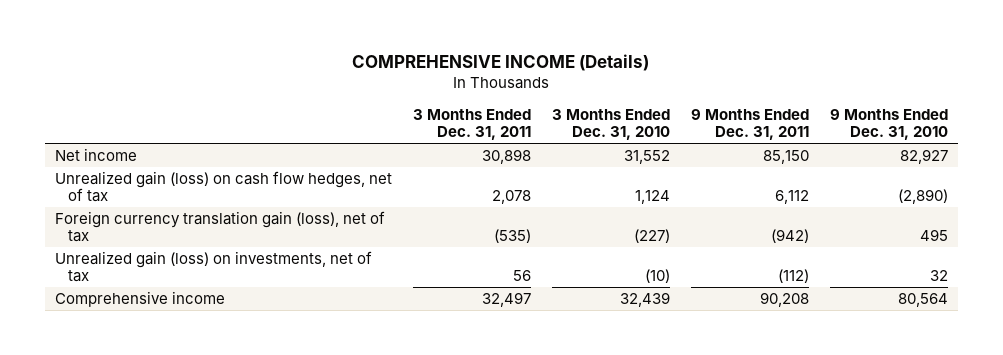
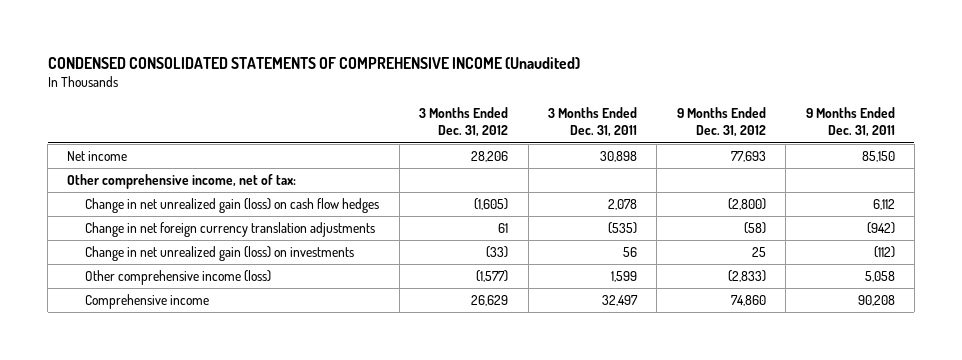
- COMPREHENSIVE INCOME (Details)
+ CONDENSED CONSOLIDATED STATEMENTS OF COMPREHENSIVE INCOME (Unaudited)
- | 3 Months Ended Dec. 31, 2011 | 3 Months Ended Dec. 31, 2010 | 9 Months Ended Dec. 31, 2011 | 9 Months Ended Dec. 31, 2010
+ | 3 Months Ended Dec. 31, 2012 | 3 Months Ended Dec. 31, 2011 | 9 Months Ended Dec. 31, 2012 | 9 Months Ended Dec. 31, 2011
- Unrealized gain (loss) on cash flow hedges, net of tax | 2,078 | 1,124 | 6,112 | (2,890)
- Foreign currency translation gain (loss), net of tax | (535) | (227) | (942) | 495
- Unrealized gain (loss) on investments, net of tax | 56 | (10) | (112) | 32
+ Other comprehensive income, net of tax:
+ Change in net unrealized gain (loss) on cash flow hedges | (1,605) | 2,078 | (2,800) | 6,112
+ Change in net foreign currency translation adjustments | 61 | (535) | (58) | (942)
+ Change in net unrealized gain (loss) on investments | (33) | 56 | 25 | (112)
+ Other comprehensive income (loss) | (1,577) | 1,599 | (2,833) | 5,058

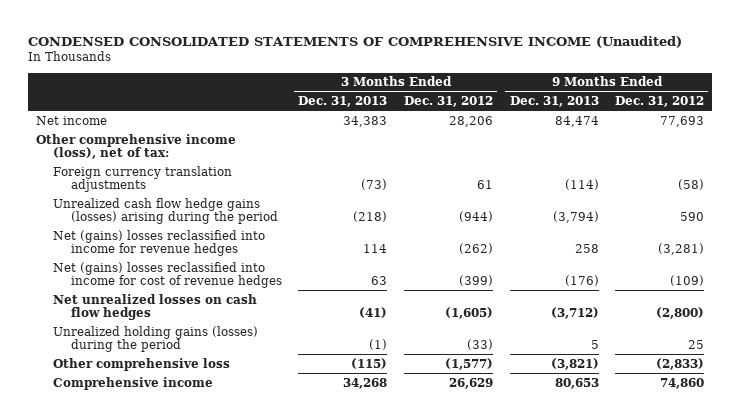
- | 3 Months Ended Dec. 31, 2012 | 3 Months Ended Dec. 31, 2011 | 9 Months Ended Dec. 31, 2012 | 9 Months Ended Dec. 31, 2011
+ | 3 Months Ended Dec. 31, 2013 | 3 Months Ended Dec. 31, 2012 | 9 Months Ended Dec. 31, 2013 | 9 Months Ended Dec. 31, 2012
- Other comprehensive income, net of tax:
- Change in net unrealized gain (loss) on cash flow hedges | (1,605) | 2,078 | (2,800) | 6,112
- Change in net foreign currency translation adjustments | 61 | (535) | (58) | (942)
- Change in net unrealized gain (loss) on investments | (33) | 56 | 25 | (112)
- Other comprehensive income (loss) | (1,577) | 1,599 | (2,833) | 5,058
+ Other comprehensive income (loss), net of tax:
+ Foreign currency translation adjustments | (73) | 61 | (114) | (58)
+ Unrealized cash flow hedge gains (losses) arising during the period | (218) | (944) | (3,794) | 590
+ Net (gains) losses reclassified into income for revenue hedges | 114 | (262) | 258 | (3,281)
+ Net (gains) losses reclassified into income for cost of revenue hedges | 63 | (399) | (176) | (109)
+ Net unrealized losses on cash flow hedges | (41) | (1,605) | (3,712) | (2,800)
+ Unrealized holding gains (losses) during the period | (1) | (33) | 5 | 25
+ Other comprehensive loss | (115) | (1,577) | (3,821) | (2,833)

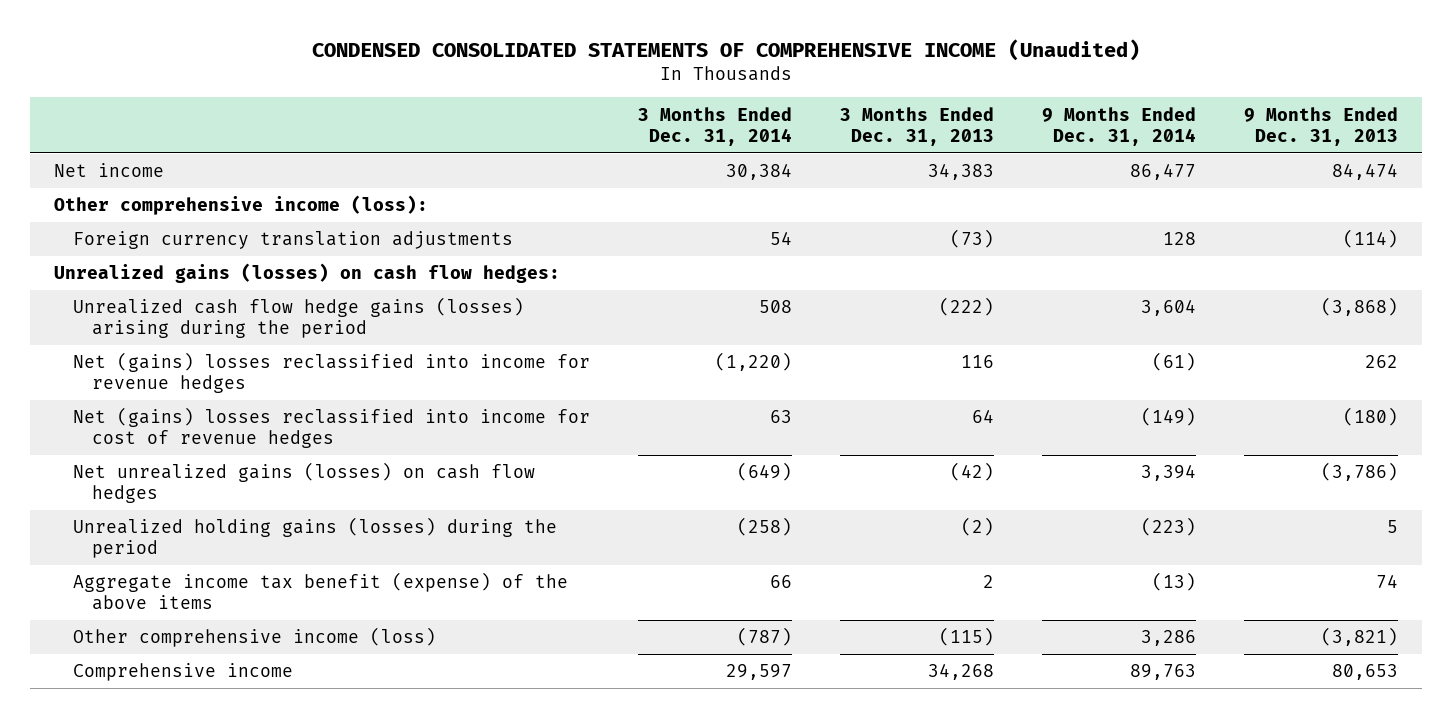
- | 3 Months Ended Dec. 31, 2013 | 3 Months Ended Dec. 31, 2012 | 9 Months Ended Dec. 31, 2013 | 9 Months Ended Dec. 31, 2012
+ | 3 Months Ended Dec. 31, 2014 | 3 Months Ended Dec. 31, 2013 | 9 Months Ended Dec. 31, 2014 | 9 Months Ended Dec. 31, 2013
- Other comprehensive income (loss), net of tax:
+ Other comprehensive income (loss):
- Unrealized cash flow hedge gains (losses) arising during the period | (218) | (944) | (3,794) | 590
- Net (gains) losses reclassified into income for revenue hedges | 114 | (262) | 258 | (3,281)
- Net (gains) losses reclassified into income for cost of revenue hedges | 63 | (399) | (176) | (109)
- Net unrealized losses on cash flow hedges | (41) | (1,605) | (3,712) | (2,800)
- Unrealized holding gains (losses) during the period | (1) | (33) | 5 | 25
- Other comprehensive loss | (115) | (1,577) | (3,821) | (2,833)
+ Unrealized gains (losses) on cash flow hedges:
+ Unrealized cash flow hedge gains (losses) arising during the period | 508 | (222) | 3,604 | (3,868)
+ Net (gains) losses reclassified into income for revenue hedges | (1,220) | 116 | (61) | 262
+ Net (gains) losses reclassified into income for cost of revenue hedges | 63 | 64 | (149) | (180)
+ Net unrealized gains (losses) on cash flow hedges | (649) | (42) | 3,394 | (3,786)
+ Unrealized holding gains (losses) during the period | (258) | (2) | (223) | 5
+ Aggregate income tax benefit (expense) of the above items | 66 | 2 | (13) | 74
+ Other comprehensive income (loss) | (787) | (115) | 3,286 | (3,821)

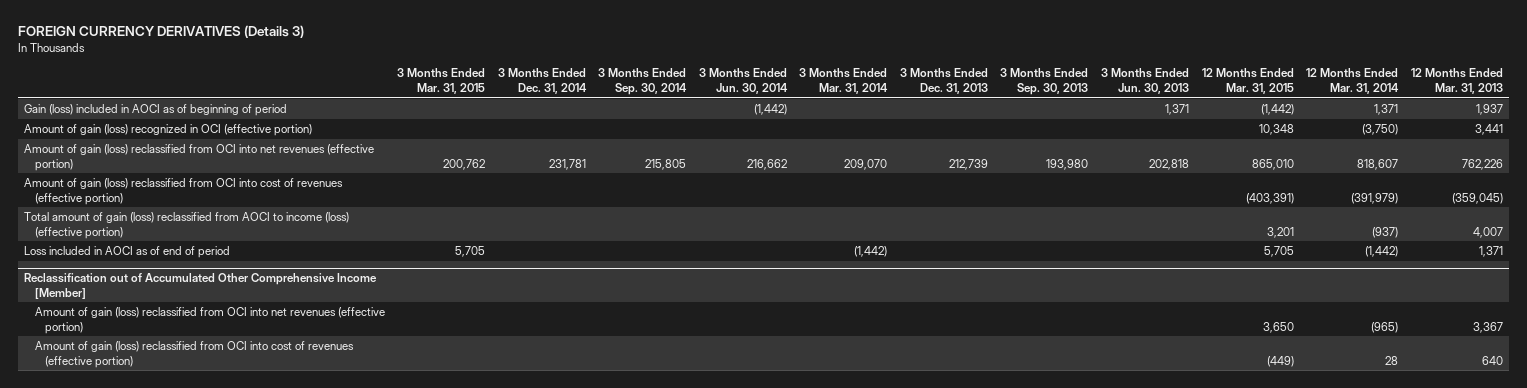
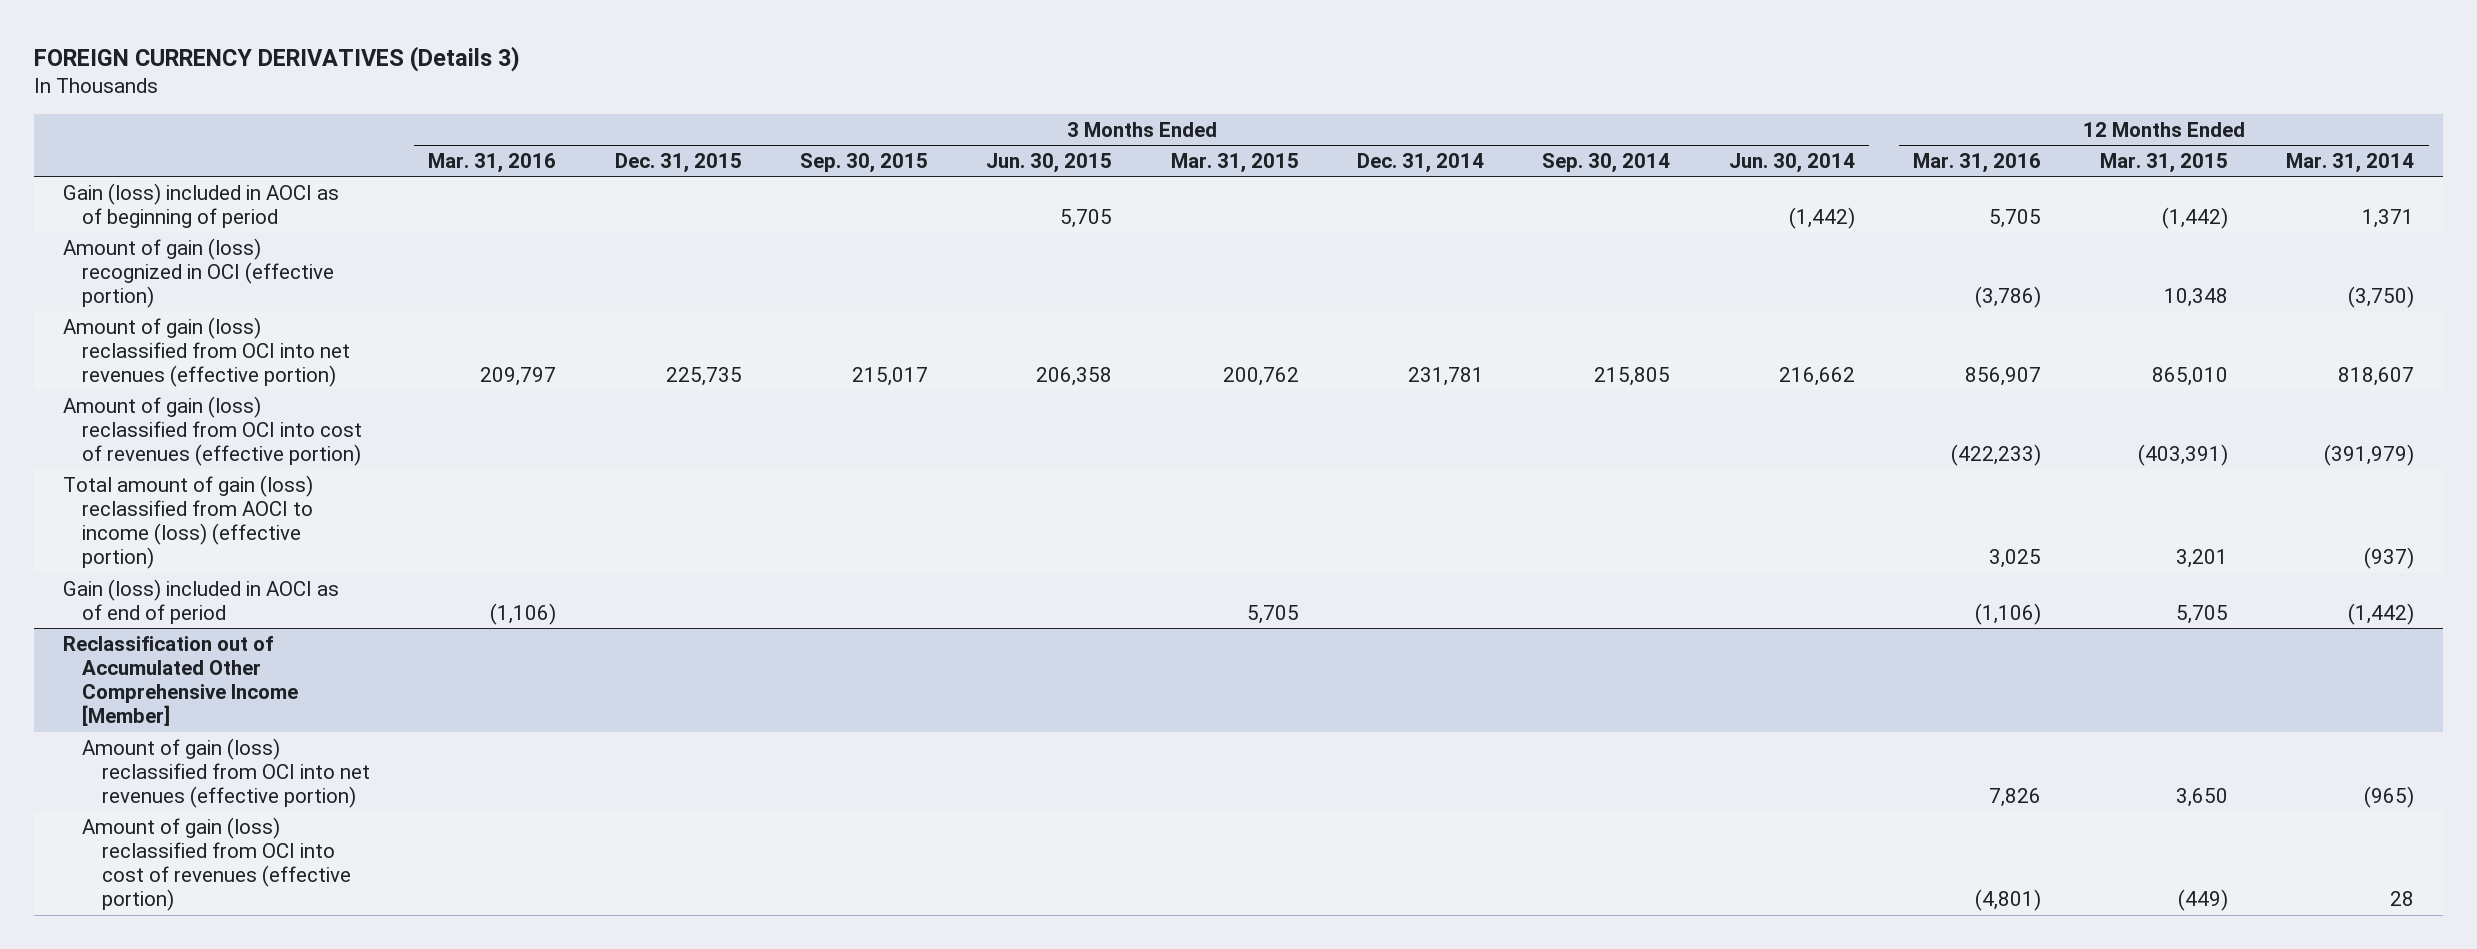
- | 3 Months Ended Mar. 31, 2015 | 3 Months Ended Dec. 31, 2014 | 3 Months Ended Sep. 30, 2014 | 3 Months Ended Jun. 30, 2014 | 3 Months Ended Mar. 31, 2014 | 3 Months Ended Dec. 31, 2013 | 3 Months Ended Sep. 30, 2013 | 3 Months Ended Jun. 30, 2013 | 12 Months Ended Mar. 31, 2015 | 12 Months Ended Mar. 31, 2014 | 12 Months Ended Mar. 31, 2013
+ | 3 Months Ended Mar. 31, 2016 | 3 Months Ended Dec. 31, 2015 | 3 Months Ended Sep. 30, 2015 | 3 Months Ended Jun. 30, 2015 | 3 Months Ended Mar. 31, 2015 | 3 Months Ended Dec. 31, 2014 | 3 Months Ended Sep. 30, 2014 | 3 Months Ended Jun. 30, 2014 | 12 Months Ended Mar. 31, 2016 | 12 Months Ended Mar. 31, 2015 | 12 Months Ended Mar. 31, 2014
- Loss included in AOCI as of end of period | 5,705 | | | | (1,442) | | | | 5,705 | (1,442) | 1,371
+ Gain (loss) included in AOCI as of end of period | (1,106) | | | | 5,705 | | | | (1,106) | 5,705 | (1,442)

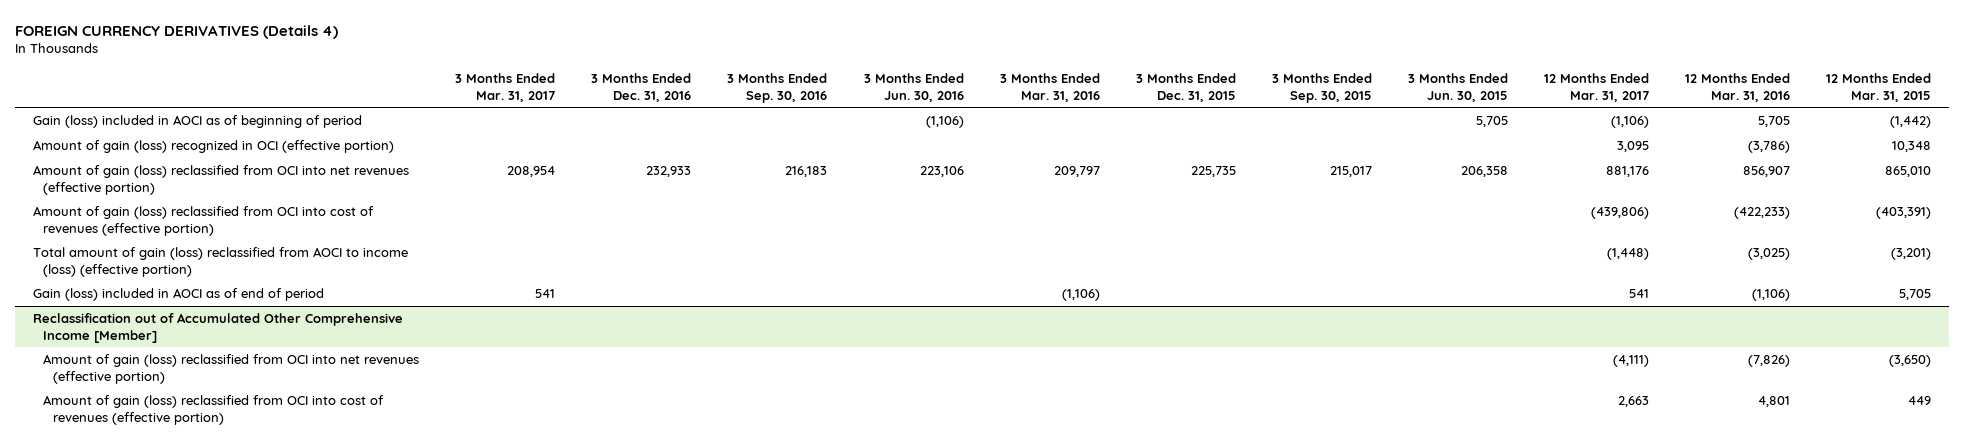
- FOREIGN CURRENCY DERIVATIVES (Details 3)
+ FOREIGN CURRENCY DERIVATIVES (Details 4)
- | 3 Months Ended Mar. 31, 2016 | 3 Months Ended Dec. 31, 2015 | 3 Months Ended Sep. 30, 2015 | 3 Months Ended Jun. 30, 2015 | 3 Months Ended Mar. 31, 2015 | 3 Months Ended Dec. 31, 2014 | 3 Months Ended Sep. 30, 2014 | 3 Months Ended Jun. 30, 2014 | 12 Months Ended Mar. 31, 2016 | 12 Months Ended Mar. 31, 2015 | 12 Months Ended Mar. 31, 2014
+ | 3 Months Ended Mar. 31, 2017 | 3 Months Ended Dec. 31, 2016 | 3 Months Ended Sep. 30, 2016 | 3 Months Ended Jun. 30, 2016 | 3 Months Ended Mar. 31, 2016 | 3 Months Ended Dec. 31, 2015 | 3 Months Ended Sep. 30, 2015 | 3 Months Ended Jun. 30, 2015 | 12 Months Ended Mar. 31, 2017 | 12 Months Ended Mar. 31, 2016 | 12 Months Ended Mar. 31, 2015
- Total amount of gain (loss) reclassified from AOCI to income (loss) (effective portion) | | | | | | | | | 3,025 | 3,201 | (937)
+ Total amount of gain (loss) reclassified from AOCI to income (loss) (effective portion) | | | | | | | | | (1,448) | (3,025) | (3,201)
@ Reclassification out of Accumulated Other Comprehensive Income [Member]
- Amount of gain (loss) reclassified from OCI into net revenues (effective portion) | | | | | | | | | 7,826 | 3,650 | (965)
- Amount of gain (loss) reclassified from OCI into cost of revenues (effective portion) | | | | | | | | | (4,801) | (449) | 28
+ Amount of gain (loss) reclassified from OCI into net revenues (effective portion) | | | | | | | | | (4,111) | (7,826) | (3,650)
+ Amount of gain (loss) reclassified from OCI into cost of revenues (effective portion) | | | | | | | | | 2,663 | 4,801 | 449

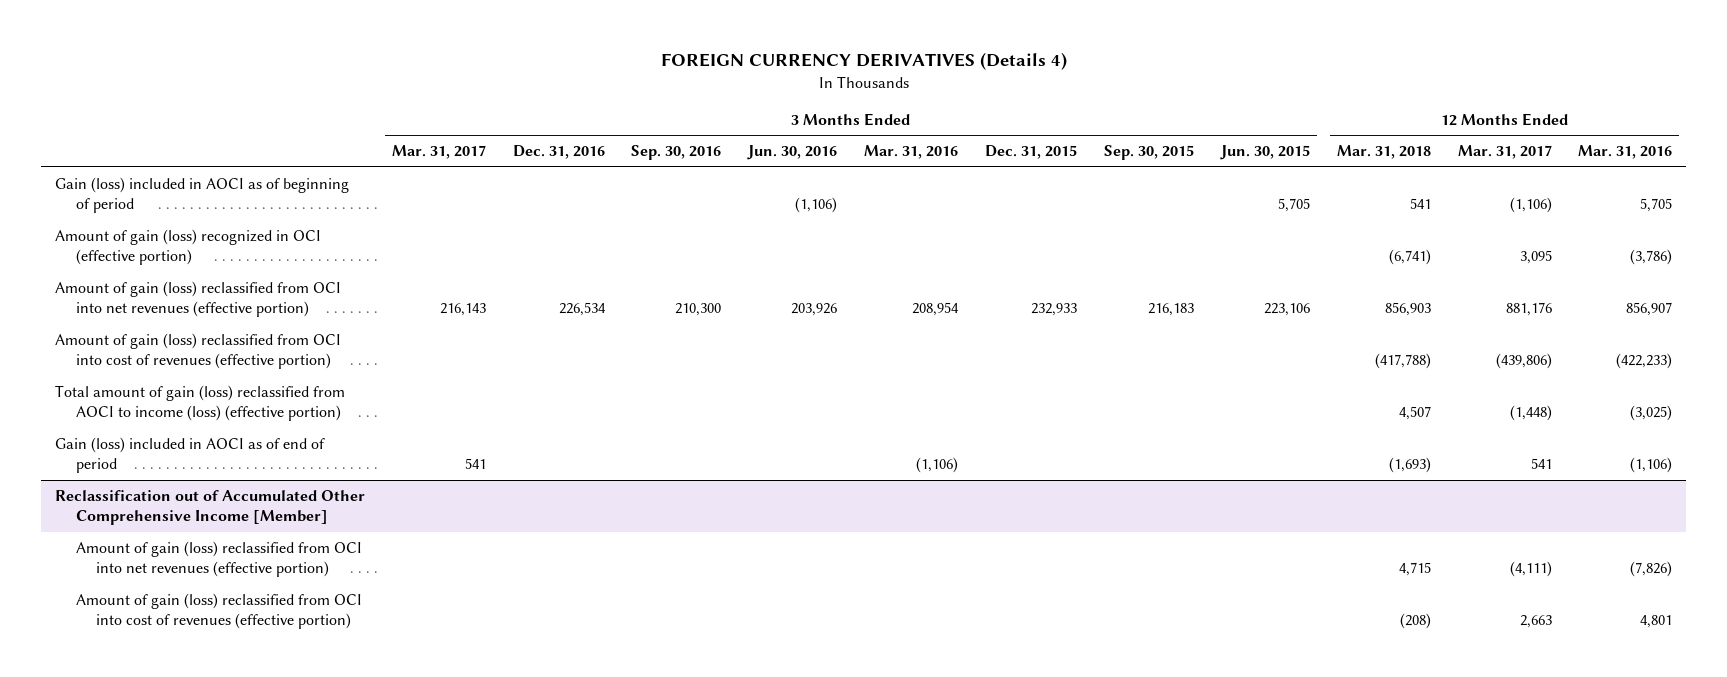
- | 3 Months Ended Mar. 31, 2017 | 3 Months Ended Dec. 31, 2016 | 3 Months Ended Sep. 30, 2016 | 3 Months Ended Jun. 30, 2016 | 3 Months Ended Mar. 31, 2016 | 3 Months Ended Dec. 31, 2015 | 3 Months Ended Sep. 30, 2015 | 3 Months Ended Jun. 30, 2015 | 12 Months Ended Mar. 31, 2017 | 12 Months Ended Mar. 31, 2016 | 12 Months Ended Mar. 31, 2015
+ | 3 Months Ended Mar. 31, 2017 | 3 Months Ended Dec. 31, 2016 | 3 Months Ended Sep. 30, 2016 | 3 Months Ended Jun. 30, 2016 | 3 Months Ended Mar. 31, 2016 | 3 Months Ended Dec. 31, 2015 | 3 Months Ended Sep. 30, 2015 | 3 Months Ended Jun. 30, 2015 | 12 Months Ended Mar. 31, 2018 | 12 Months Ended Mar. 31, 2017 | 12 Months Ended Mar. 31, 2016
- Amount of gain (loss) reclassified from OCI into net revenues (effective portion) | 208,954 | 232,933 | 216,183 | 223,106 | 209,797 | 225,735 | 215,017 | 206,358 | 881,176 | 856,907 | 865,010
+ Amount of gain (loss) reclassified from OCI into net revenues (effective portion) | 216,143 | 226,534 | 210,300 | 203,926 | 208,954 | 232,933 | 216,183 | 223,106 | 856,903 | 881,176 | 856,907

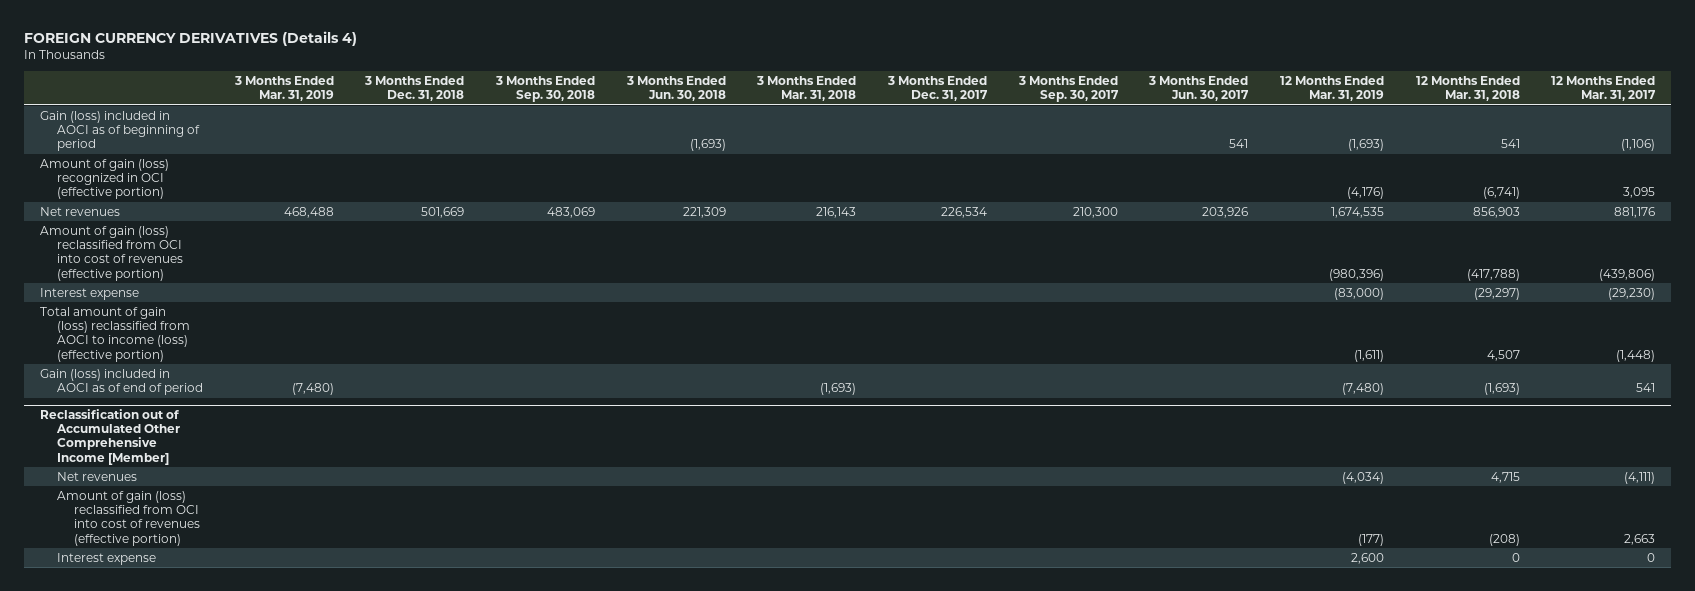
- | 3 Months Ended Mar. 31, 2017 | 3 Months Ended Dec. 31, 2016 | 3 Months Ended Sep. 30, 2016 | 3 Months Ended Jun. 30, 2016 | 3 Months Ended Mar. 31, 2016 | 3 Months Ended Dec. 31, 2015 | 3 Months Ended Sep. 30, 2015 | 3 Months Ended Jun. 30, 2015 | 12 Months Ended Mar. 31, 2018 | 12 Months Ended Mar. 31, 2017 | 12 Months Ended Mar. 31, 2016
+ | 3 Months Ended Mar. 31, 2019 | 3 Months Ended Dec. 31, 2018 | 3 Months Ended Sep. 30, 2018 | 3 Months Ended Jun. 30, 2018 | 3 Months Ended Mar. 31, 2018 | 3 Months Ended Dec. 31, 2017 | 3 Months Ended Sep. 30, 2017 | 3 Months Ended Jun. 30, 2017 | 12 Months Ended Mar. 31, 2019 | 12 Months Ended Mar. 31, 2018 | 12 Months Ended Mar. 31, 2017
- Amount of gain (loss) reclassified from OCI into net revenues (effective portion) | 216,143 | 226,534 | 210,300 | 203,926 | 208,954 | 232,933 | 216,183 | 223,106 | 856,903 | 881,176 | 856,907
+ Net revenues | 468,488 | 501,669 | 483,069 | 221,309 | 216,143 | 226,534 | 210,300 | 203,926 | 1,674,535 | 856,903 | 881,176
+ Interest expense | | | | | | | | | (83,000) | (29,297) | (29,230)
@ Reclassification out of Accumulated Other Comprehensive Income [Member]
- Amount of gain (loss) reclassified from OCI into net revenues (effective portion) | | | | | | | | | 4,715 | (4,111) | (7,826)
+ Net revenues | | | | | | | | | (4,034) | 4,715 | (4,111)
+ Interest expense | | | | | | | | | 2,600 | 0 | 0

